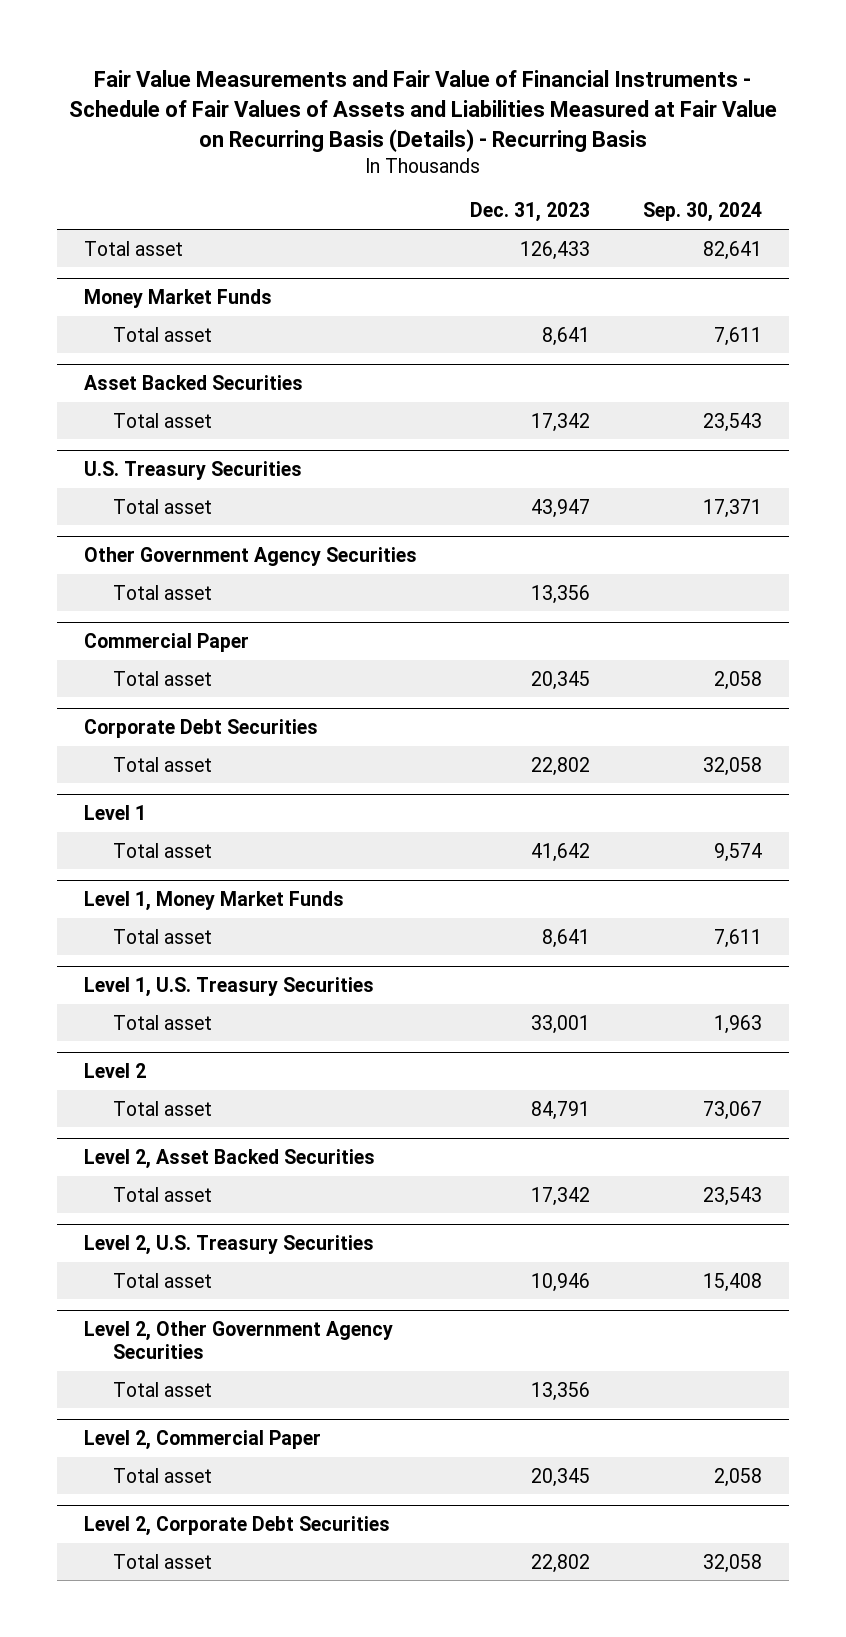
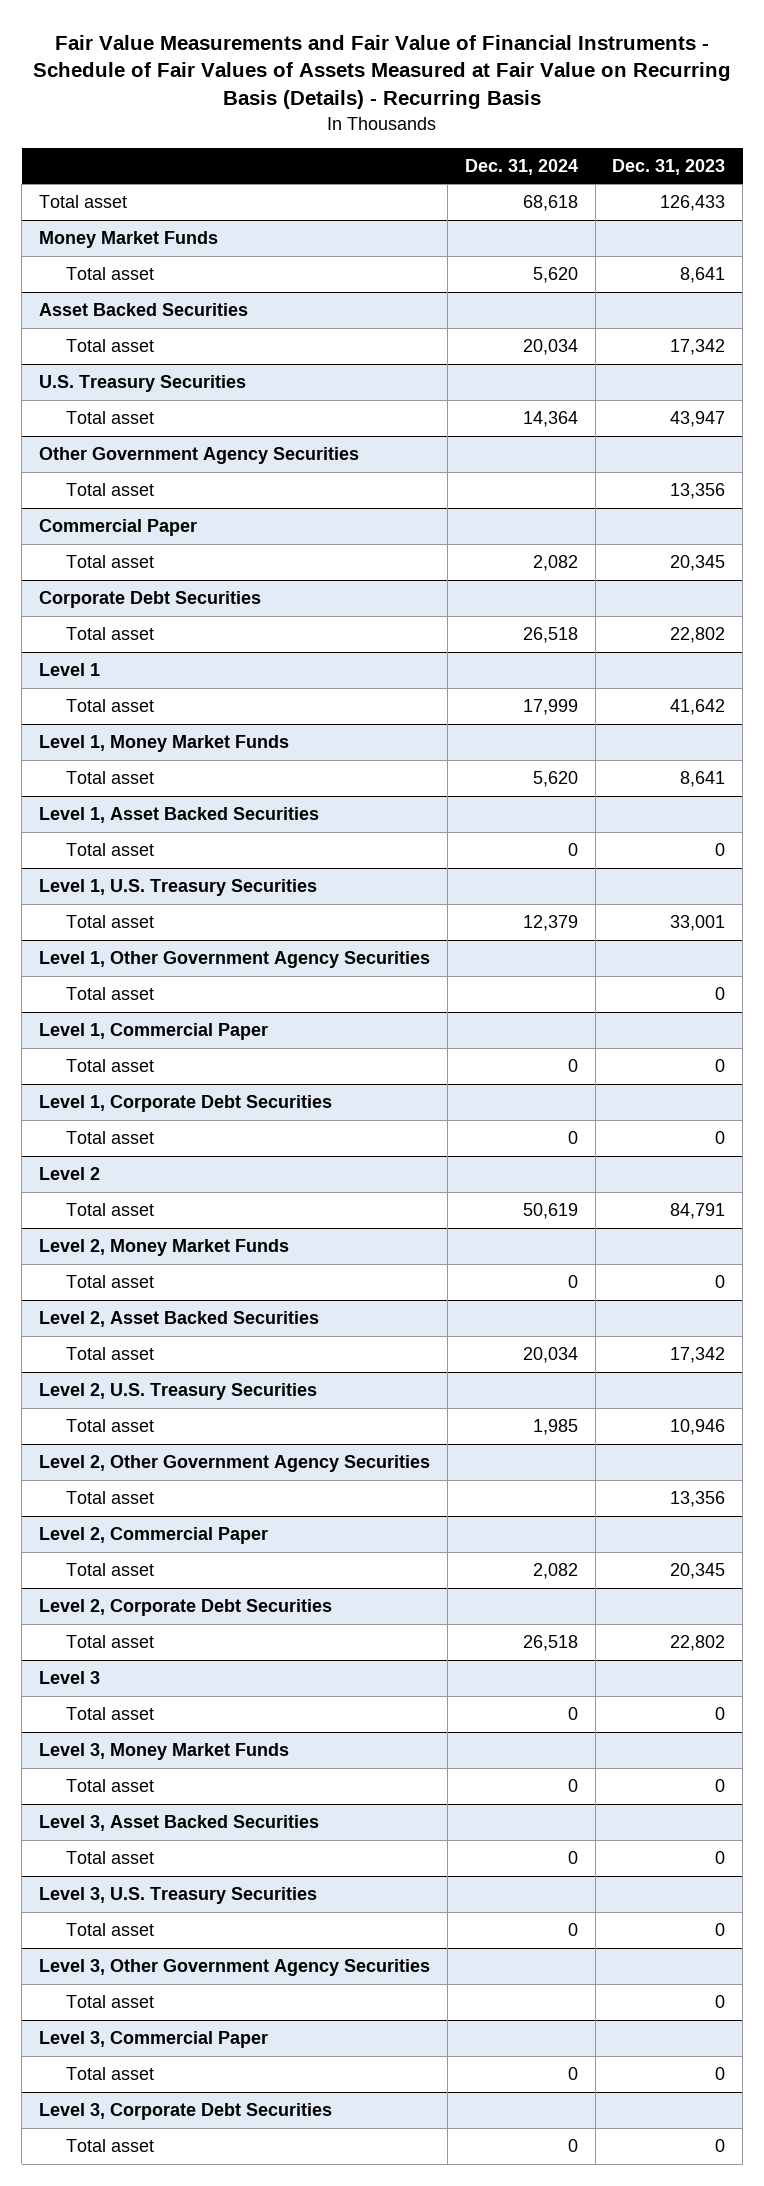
- Fair Value Measurements and Fair Value of Financial Instruments - Schedule of Fair Values of Assets and Liabilities Measured at Fair Value on Recurring Basis (Details) - Recurring Basis
+ Fair Value Measurements and Fair Value of Financial Instruments - Schedule of Fair Values of Assets Measured at Fair Value on Recurring Basis (Details) - Recurring Basis
- | Dec. 31, 2023 | Sep. 30, 2024
+ | Dec. 31, 2024 | Dec. 31, 2023
+ Level 1, Asset Backed Securities
+ Total asset | 0 | 0
+ Level 1, Other Government Agency Securities
+ Total asset | | 0
+ Level 1, Commercial Paper
+ Total asset | 0 | 0
+ Level 1, Corporate Debt Securities
+ Total asset | 0 | 0
+ Level 2, Money Market Funds
+ Total asset | 0 | 0
+ Level 3
+ Total asset | 0 | 0
+ Level 3, Money Market Funds
+ Total asset | 0 | 0
+ Level 3, Asset Backed Securities
+ Total asset | 0 | 0
+ Level 3, U.S. Treasury Securities
+ Total asset | 0 | 0
+ Level 3, Other Government Agency Securities
+ Total asset | | 0
+ Level 3, Commercial Paper
+ Total asset | 0 | 0
+ Level 3, Corporate Debt Securities
+ Total asset | 0 | 0

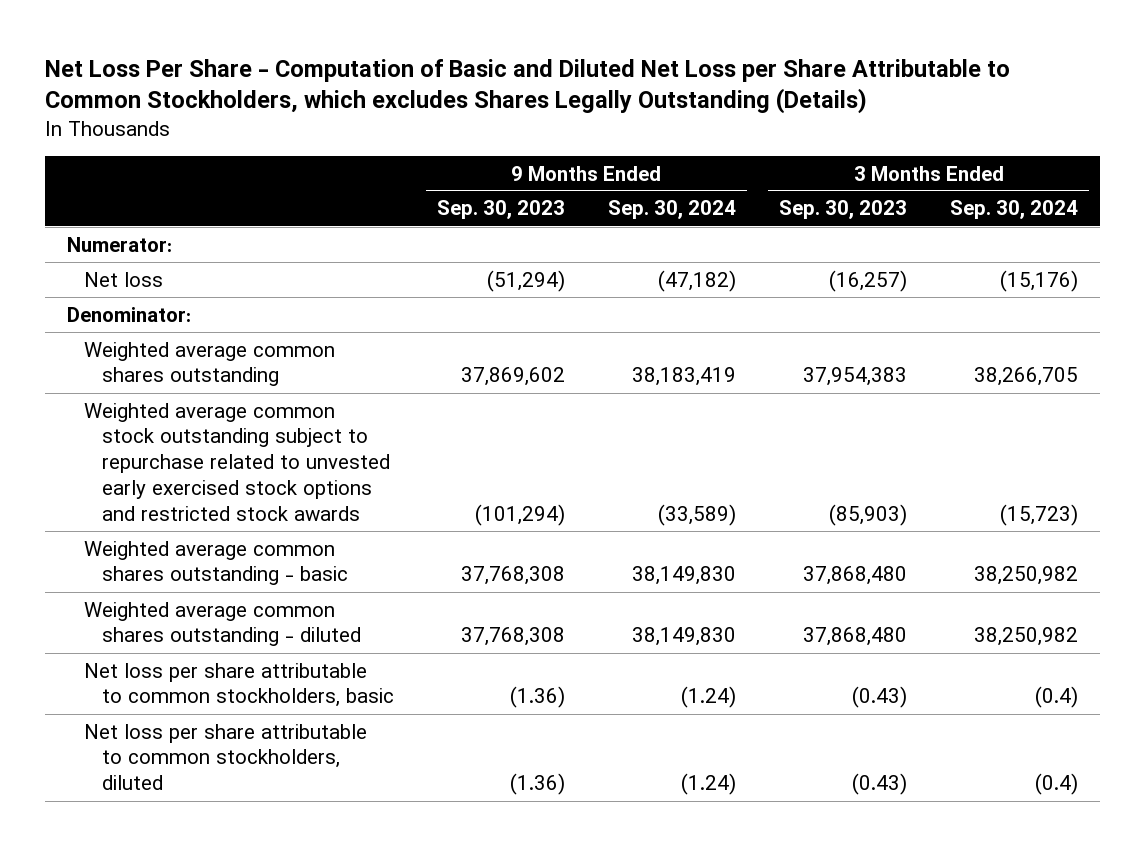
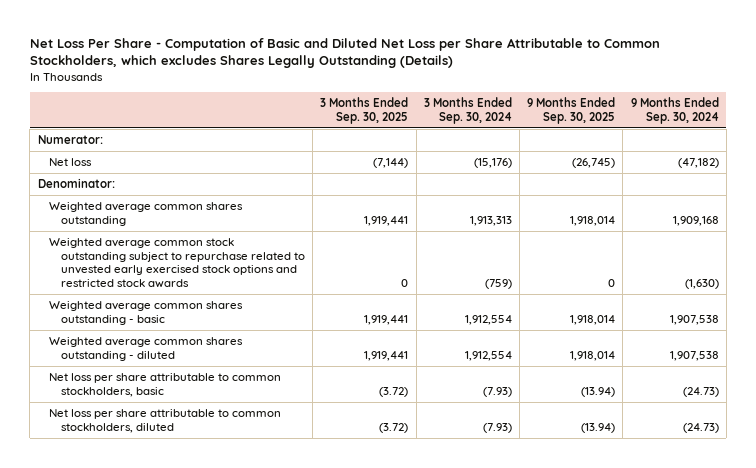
- | 9 Months Ended Sep. 30, 2023 | 9 Months Ended Sep. 30, 2024 | 3 Months Ended Sep. 30, 2023 | 3 Months Ended Sep. 30, 2024
+ | 3 Months Ended Sep. 30, 2025 | 3 Months Ended Sep. 30, 2024 | 9 Months Ended Sep. 30, 2025 | 9 Months Ended Sep. 30, 2024
- Weighted average common shares outstanding | 37,869,602 | 38,183,419 | 37,954,383 | 38,266,705
- Weighted average common stock outstanding subject to repurchase related to unvested early exercised stock options and restricted stock awards | (101,294) | (33,589) | (85,903) | (15,723)
- Weighted average common shares outstanding - basic | 37,768,308 | 38,149,830 | 37,868,480 | 38,250,982
- Weighted average common shares outstanding - diluted | 37,768,308 | 38,149,830 | 37,868,480 | 38,250,982
- Net loss per share attributable to common stockholders, basic | (1.36) | (1.24) | (0.43) | (0.4)
- Net loss per share attributable to common stockholders, diluted | (1.36) | (1.24) | (0.43) | (0.4)
+ Weighted average common shares outstanding | 1,919,441 | 1,913,313 | 1,918,014 | 1,909,168
+ Weighted average common stock outstanding subject to repurchase related to unvested early exercised stock options and restricted stock awards | 0 | (759) | 0 | (1,630)
+ Weighted average common shares outstanding - basic | 1,919,441 | 1,912,554 | 1,918,014 | 1,907,538
+ Weighted average common shares outstanding - diluted | 1,919,441 | 1,912,554 | 1,918,014 | 1,907,538
+ Net loss per share attributable to common stockholders, basic | (3.72) | (7.93) | (13.94) | (24.73)
+ Net loss per share attributable to common stockholders, diluted | (3.72) | (7.93) | (13.94) | (24.73)

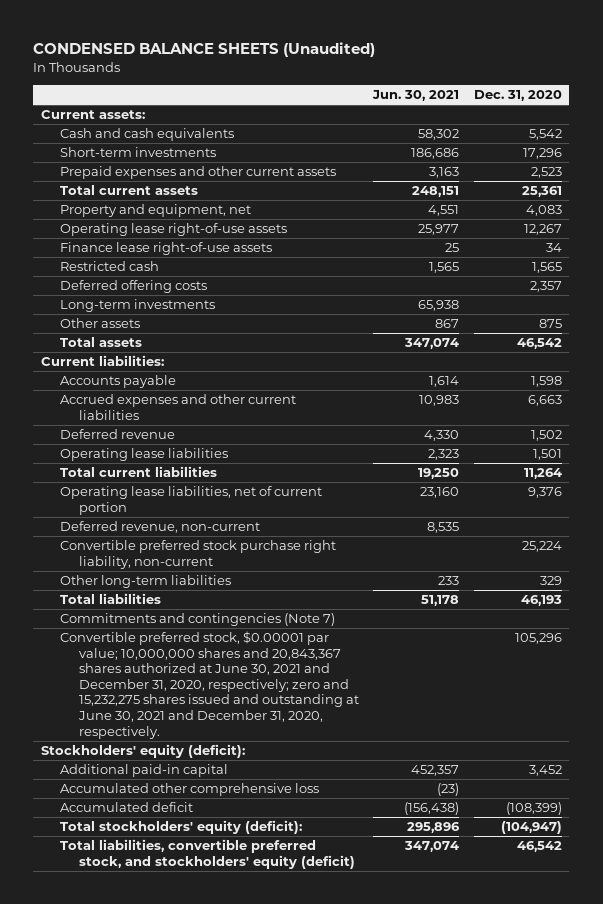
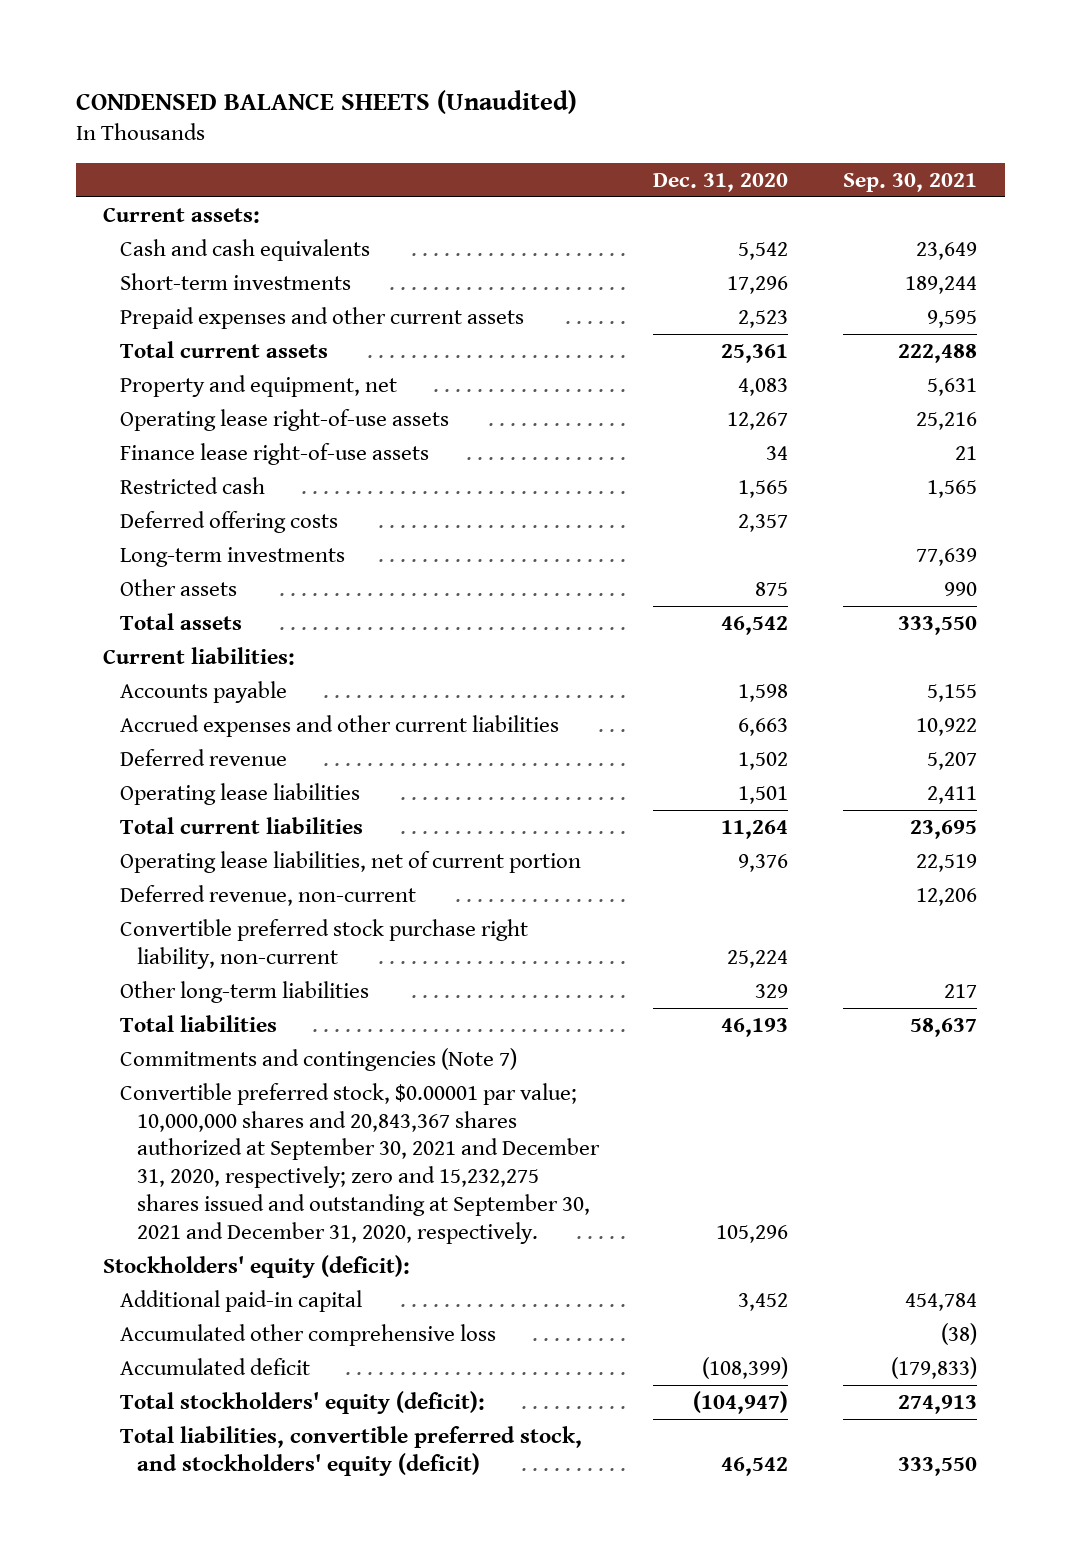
- | Jun. 30, 2021 | Dec. 31, 2020
+ | Dec. 31, 2020 | Sep. 30, 2021
- Convertible preferred stock, $0.00001 par value; 10,000,000 shares and 20,843,367 shares authorized at June 30, 2021 and December 31, 2020, respectively; zero and 15,232,275 shares issued and outstanding at June 30, 2021 and December 31, 2020, respectively. | | 105,296
+ Convertible preferred stock, $0.00001 par value; 10,000,000 shares and 20,843,367 shares authorized at September 30, 2021 and December 31, 2020, respectively; zero and 15,232,275 shares issued and outstanding at September 30, 2021 and December 31, 2020, respectively. | 105,296 |

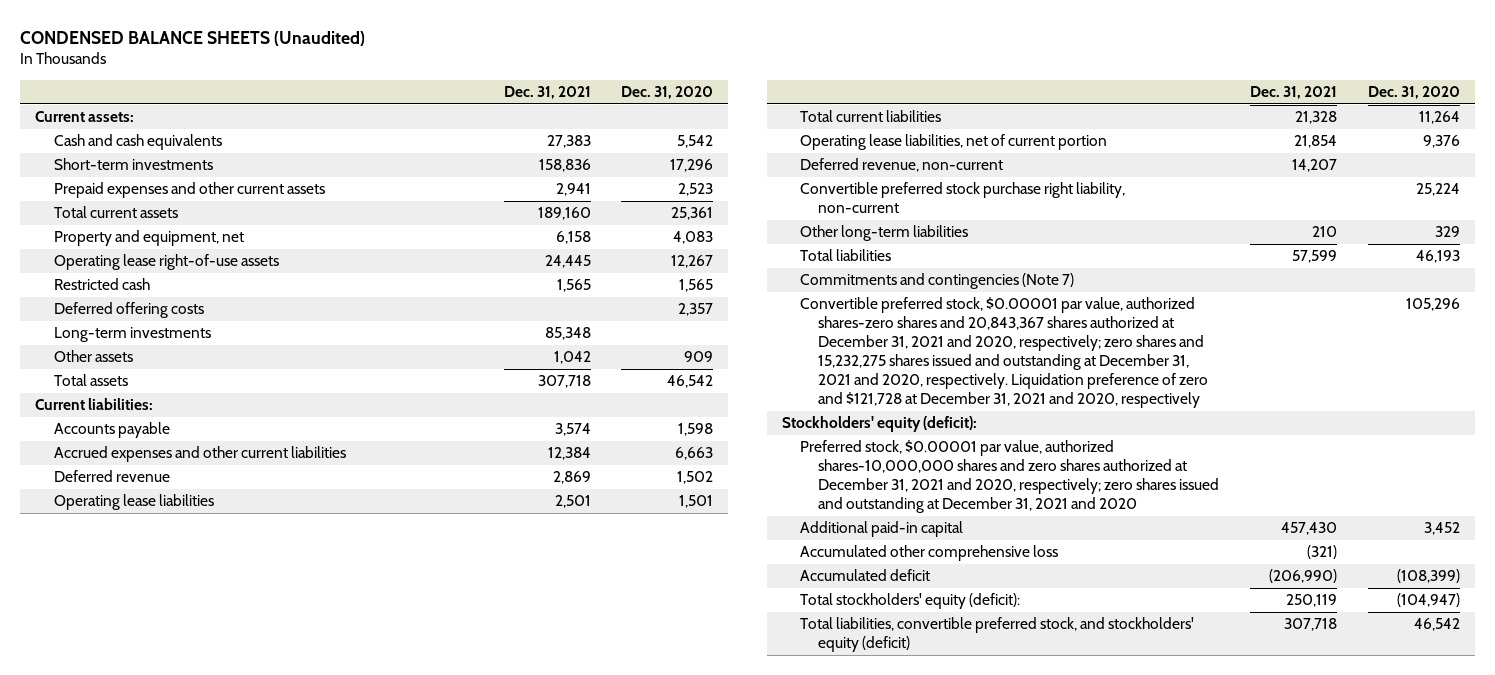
- | Dec. 31, 2020 | Sep. 30, 2021
+ | Dec. 31, 2021 | Dec. 31, 2020
- Finance lease right-of-use assets | 34 | 21
- Other assets | 875 | 990
+ Other assets | 1,042 | 909
- Convertible preferred stock, $0.00001 par value; 10,000,000 shares and 20,843,367 shares authorized at September 30, 2021 and December 31, 2020, respectively; zero and 15,232,275 shares issued and outstanding at September 30, 2021 and December 31, 2020, respectively. | 105,296 |
+ Convertible preferred stock, $0.00001 par value, authorized shares-zero shares and 20,843,367 shares authorized at December 31, 2021 and 2020, respectively; zero shares and 15,232,275 shares issued and outstanding at December 31, 2021 and 2020, respectively. Liquidation preference of zero and $121,728 at December 31, 2021 and 2020, respectively | | 105,296
+ Preferred stock, $0.00001 par value, authorized shares-10,000,000 shares and zero shares authorized at December 31, 2021 and 2020, respectively; zero shares issued and outstanding at December 31, 2021 and 2020

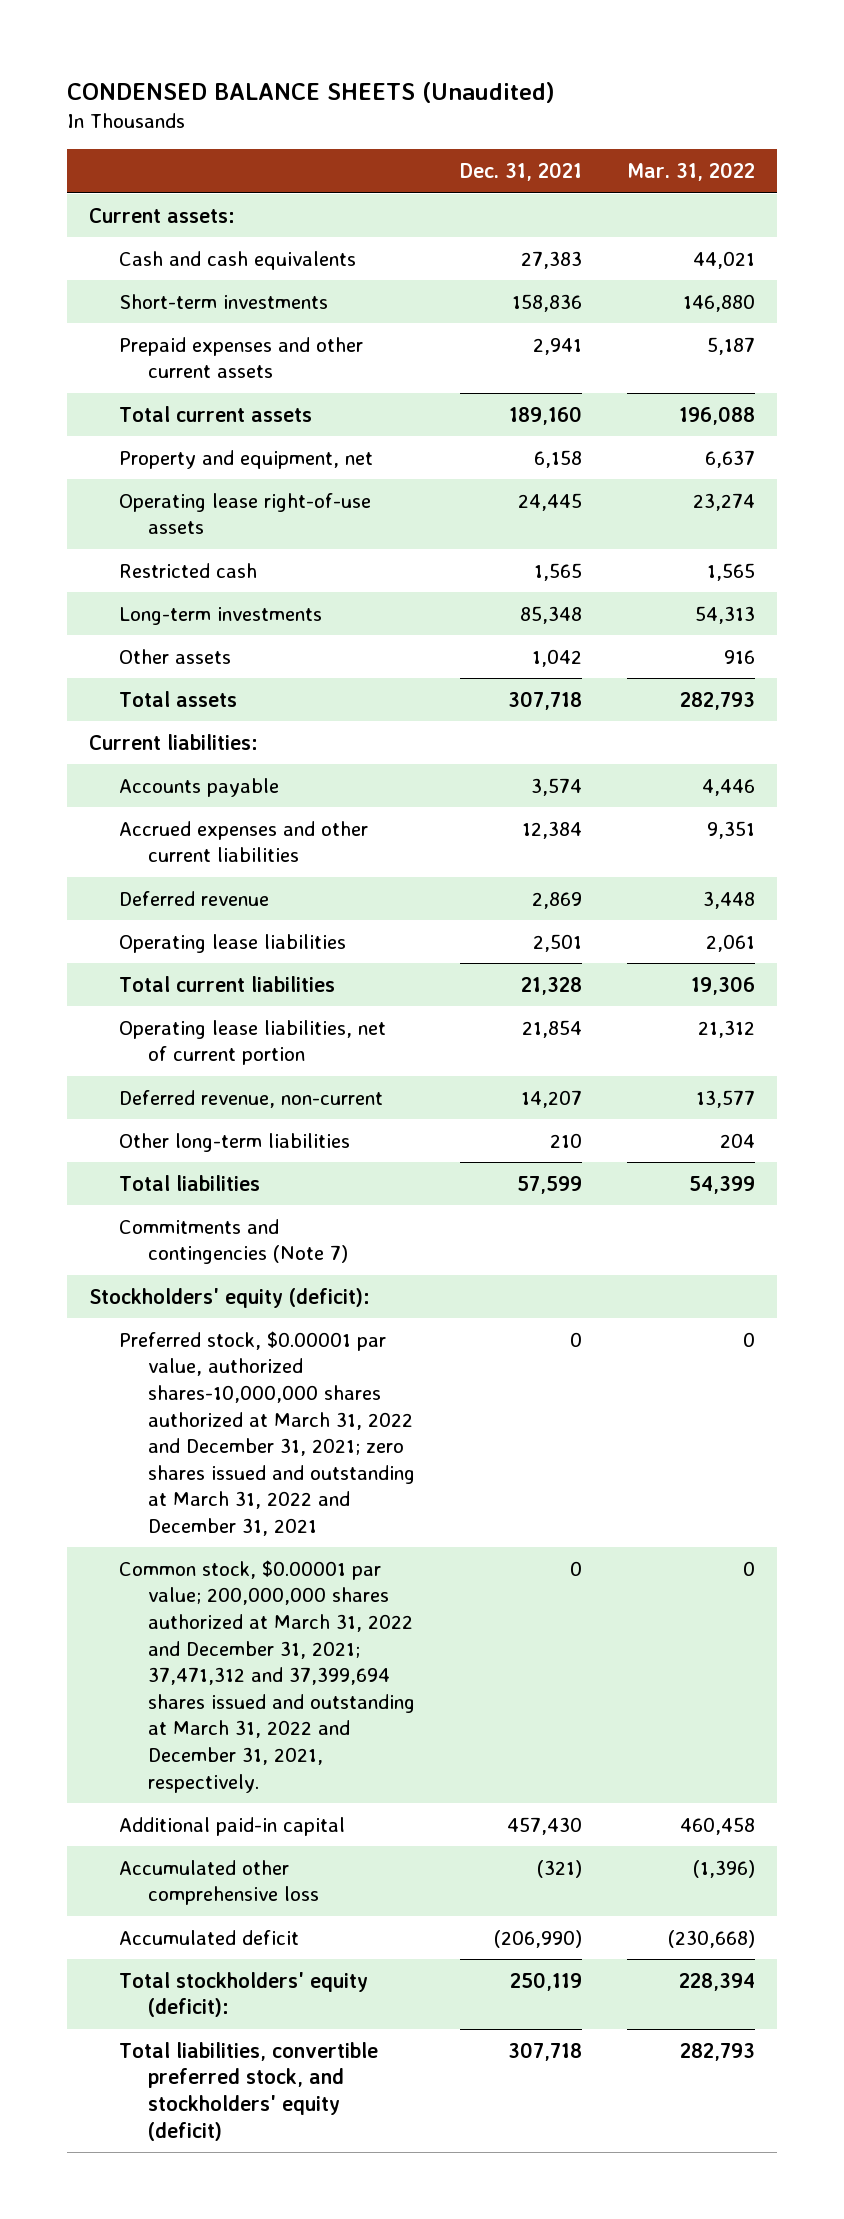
- | Dec. 31, 2021 | Dec. 31, 2020
+ | Dec. 31, 2021 | Mar. 31, 2022
- Deferred offering costs | | 2,357
- Convertible preferred stock purchase right liability, non-current | | 25,224
- Convertible preferred stock, $0.00001 par value, authorized shares-zero shares and 20,843,367 shares authorized at December 31, 2021 and 2020, respectively; zero shares and 15,232,275 shares issued and outstanding at December 31, 2021 and 2020, respectively. Liquidation preference of zero and $121,728 at December 31, 2021 and 2020, respectively | | 105,296
- Preferred stock, $0.00001 par value, authorized shares-10,000,000 shares and zero shares authorized at December 31, 2021 and 2020, respectively; zero shares issued and outstanding at December 31, 2021 and 2020
+ Preferred stock, $0.00001 par value, authorized shares-10,000,000 shares authorized at March 31, 2022 and December 31, 2021; zero shares issued and outstanding at March 31, 2022 and December 31, 2021 | 0 | 0
+ Common stock, $0.00001 par value; 200,000,000 shares authorized at March 31, 2022 and December 31, 2021; 37,471,312 and 37,399,694 shares issued and outstanding at March 31, 2022 and December 31, 2021, respectively. | 0 | 0

